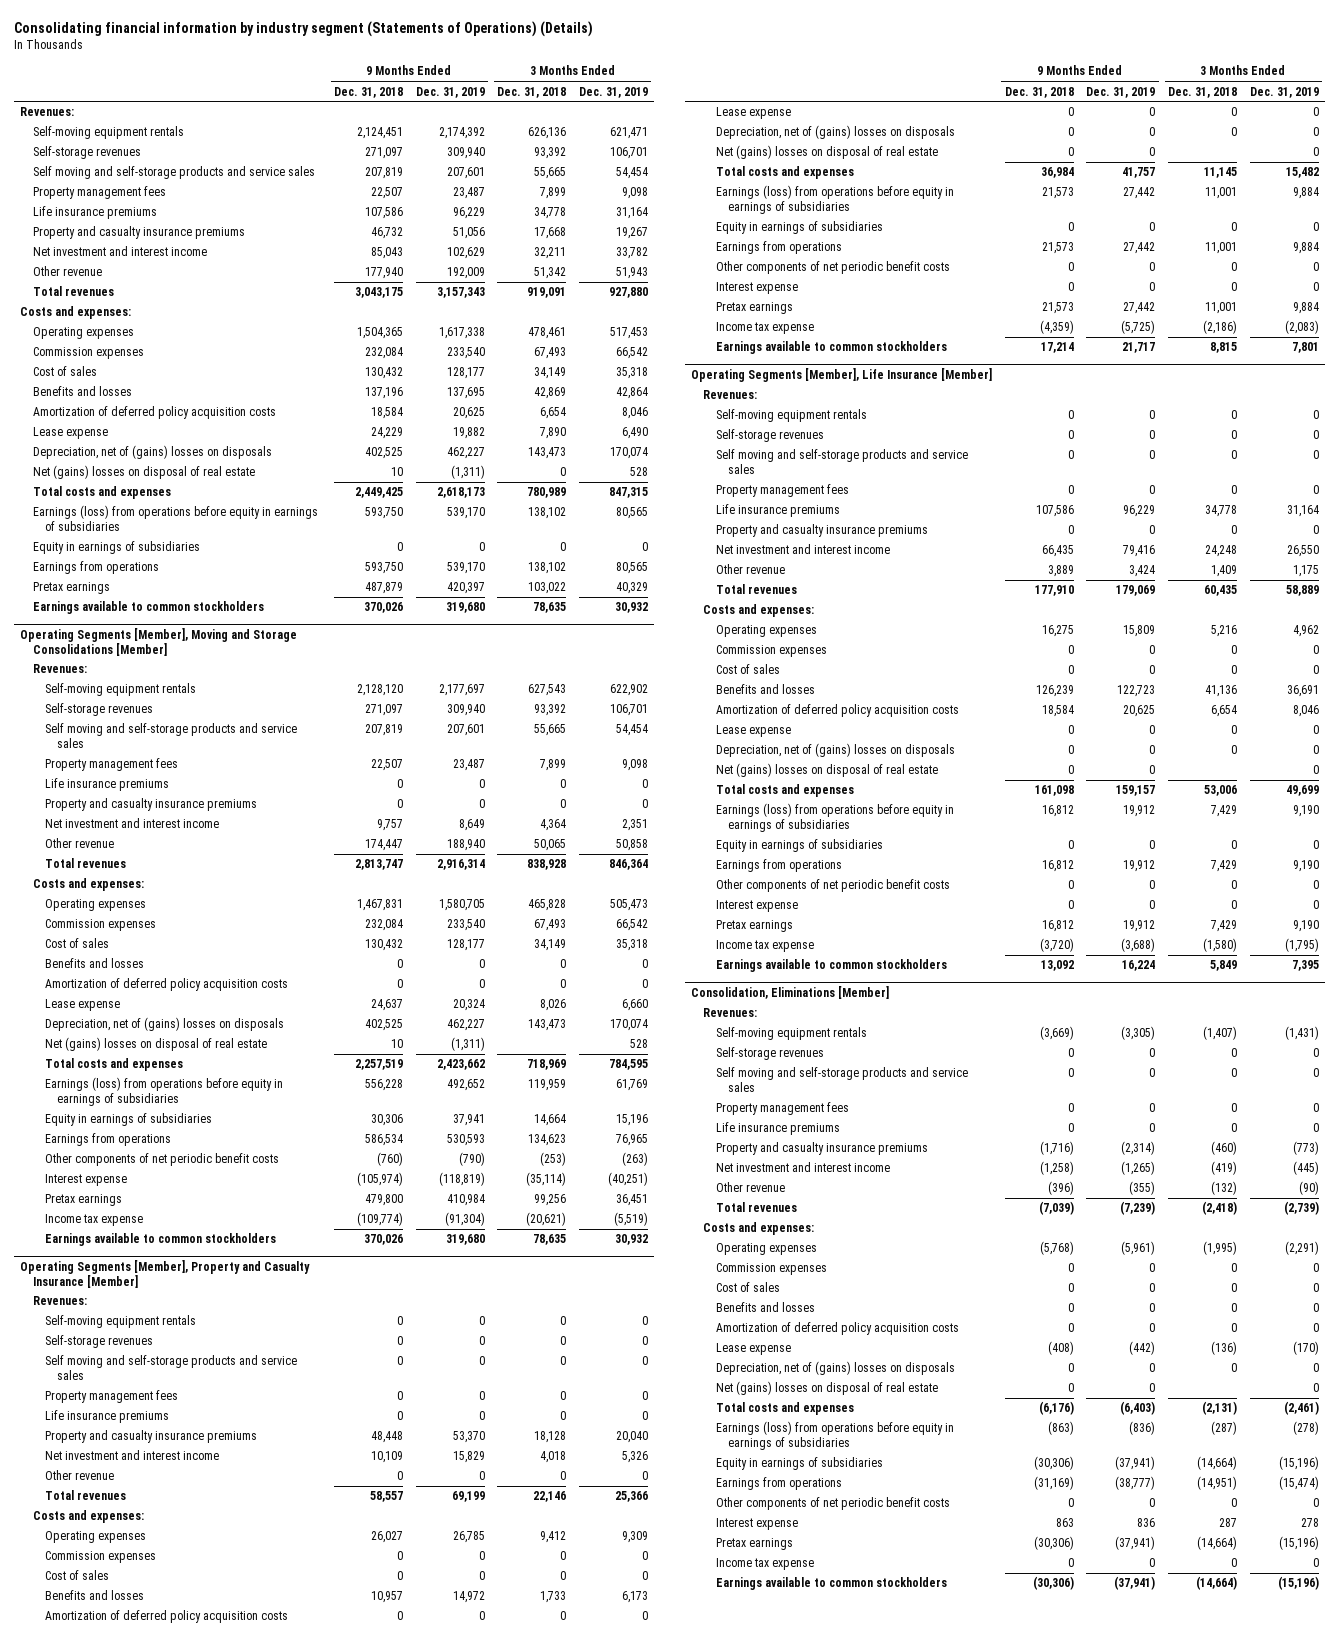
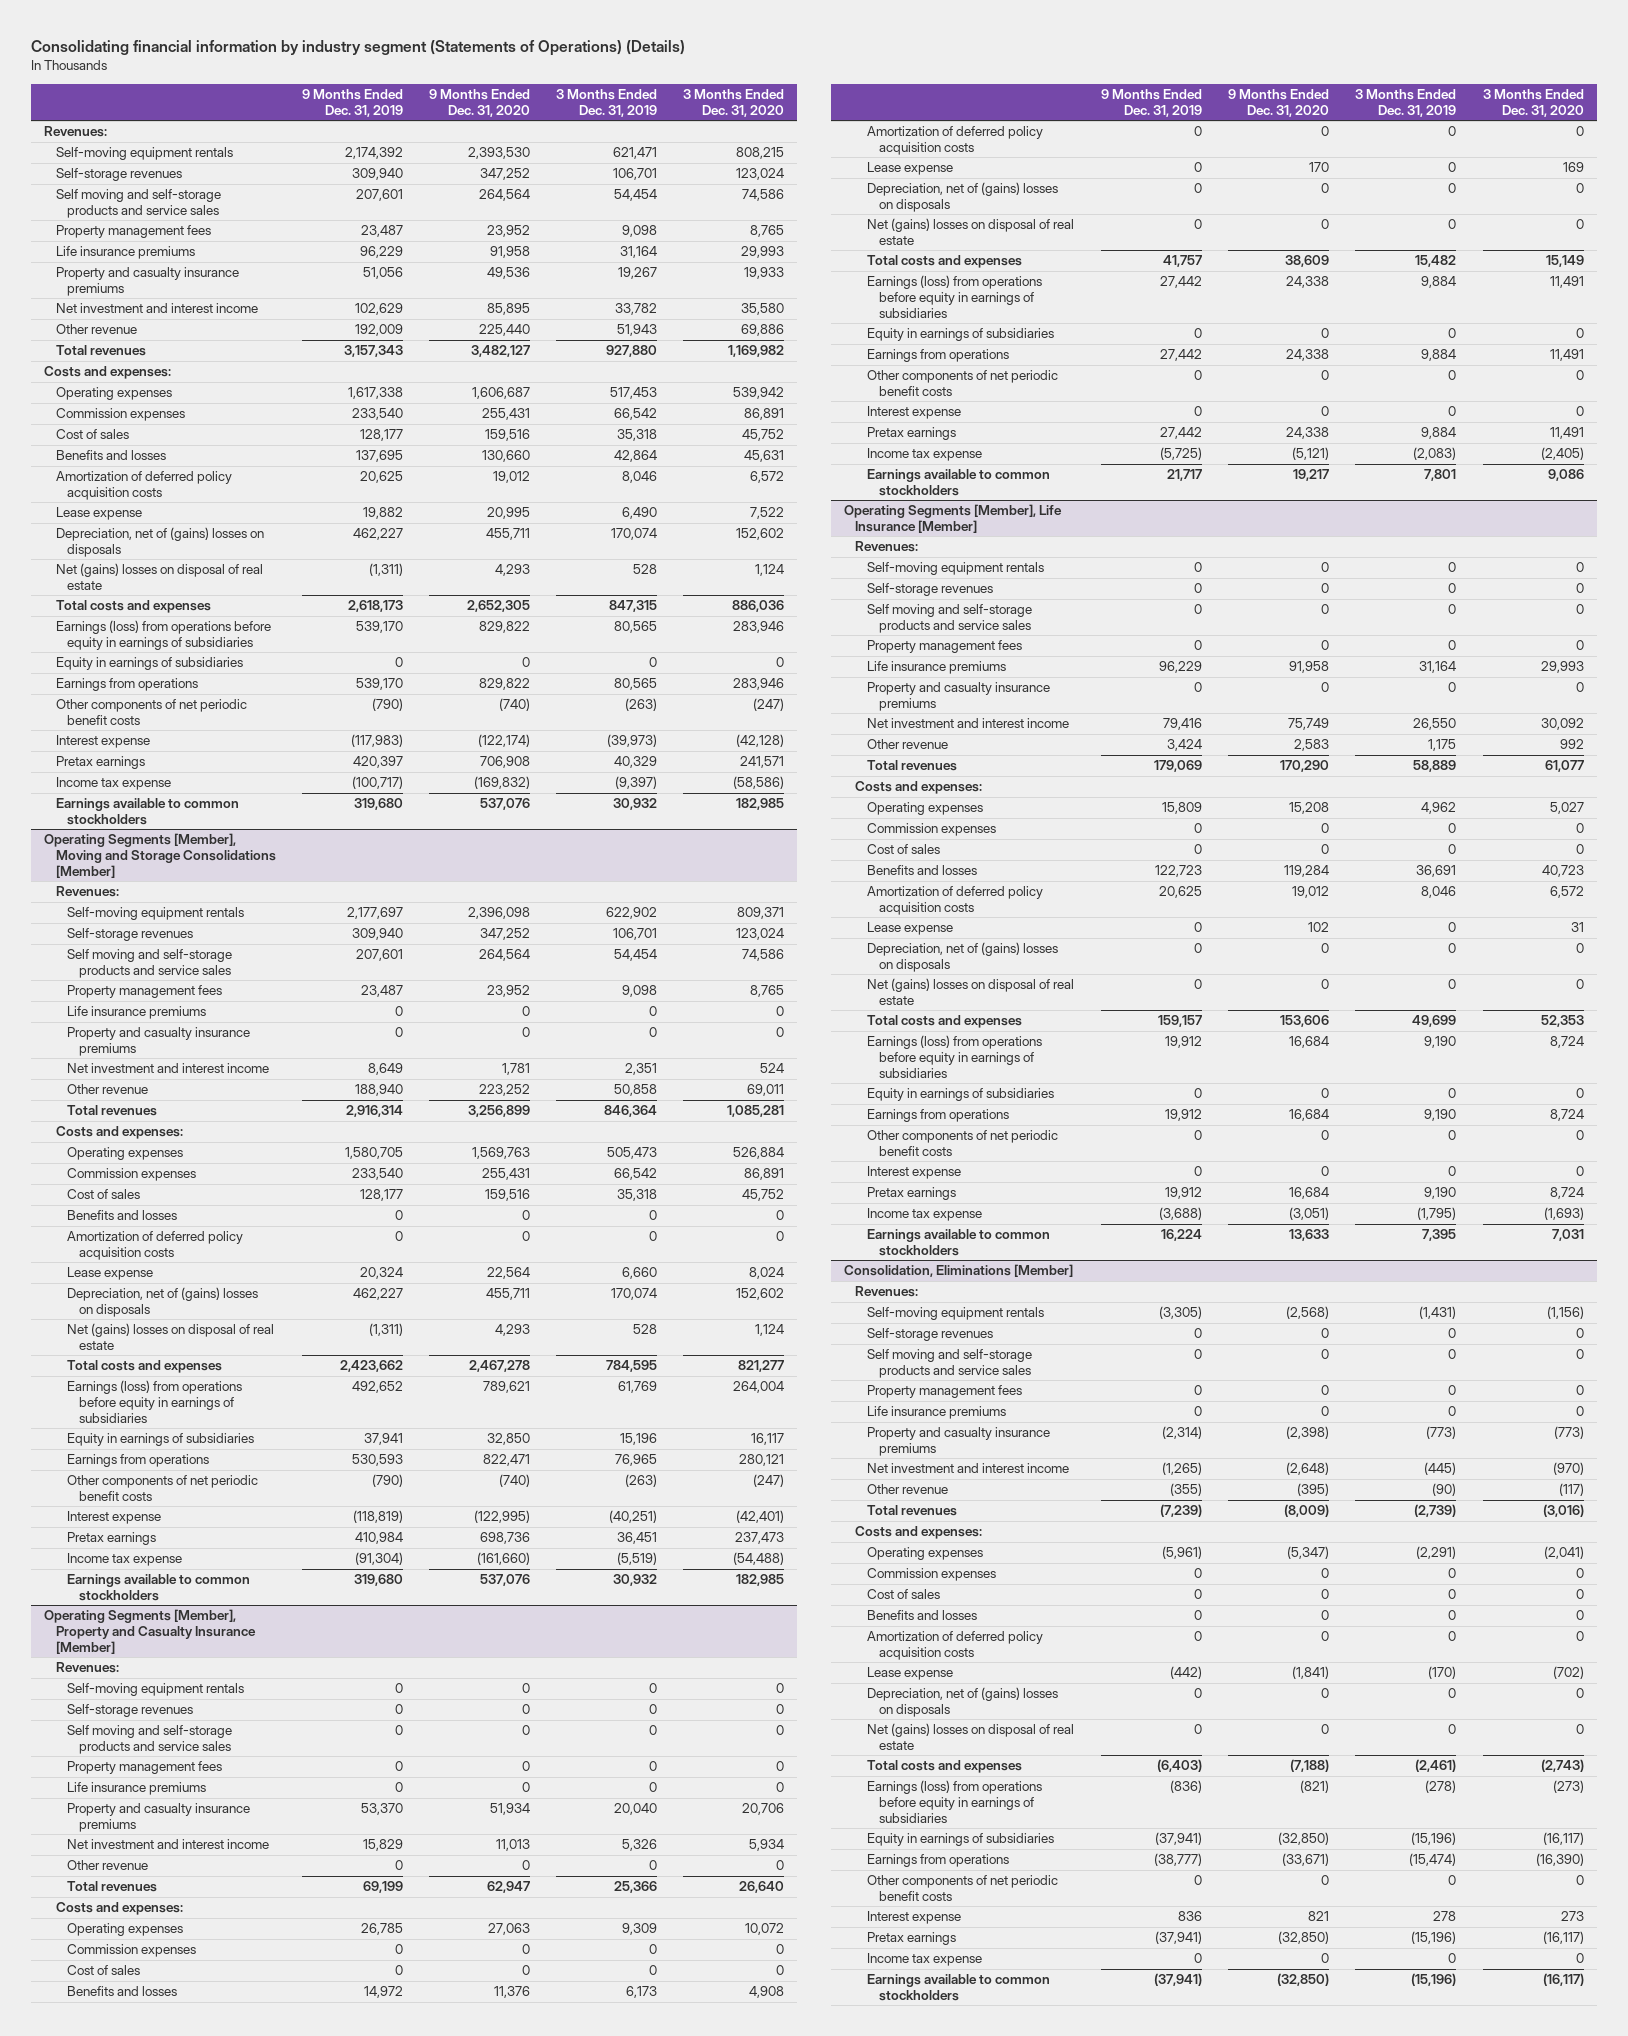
- | 9 Months Ended Dec. 31, 2018 | 9 Months Ended Dec. 31, 2019 | 3 Months Ended Dec. 31, 2018 | 3 Months Ended Dec. 31, 2019
+ | 9 Months Ended Dec. 31, 2019 | 9 Months Ended Dec. 31, 2020 | 3 Months Ended Dec. 31, 2019 | 3 Months Ended Dec. 31, 2020
+ Other components of net periodic benefit costs | (790) | (740) | (263) | (247)
+ Interest expense | (117,983) | (122,174) | (39,973) | (42,128)
+ Income tax expense | (100,717) | (169,832) | (9,397) | (58,586)

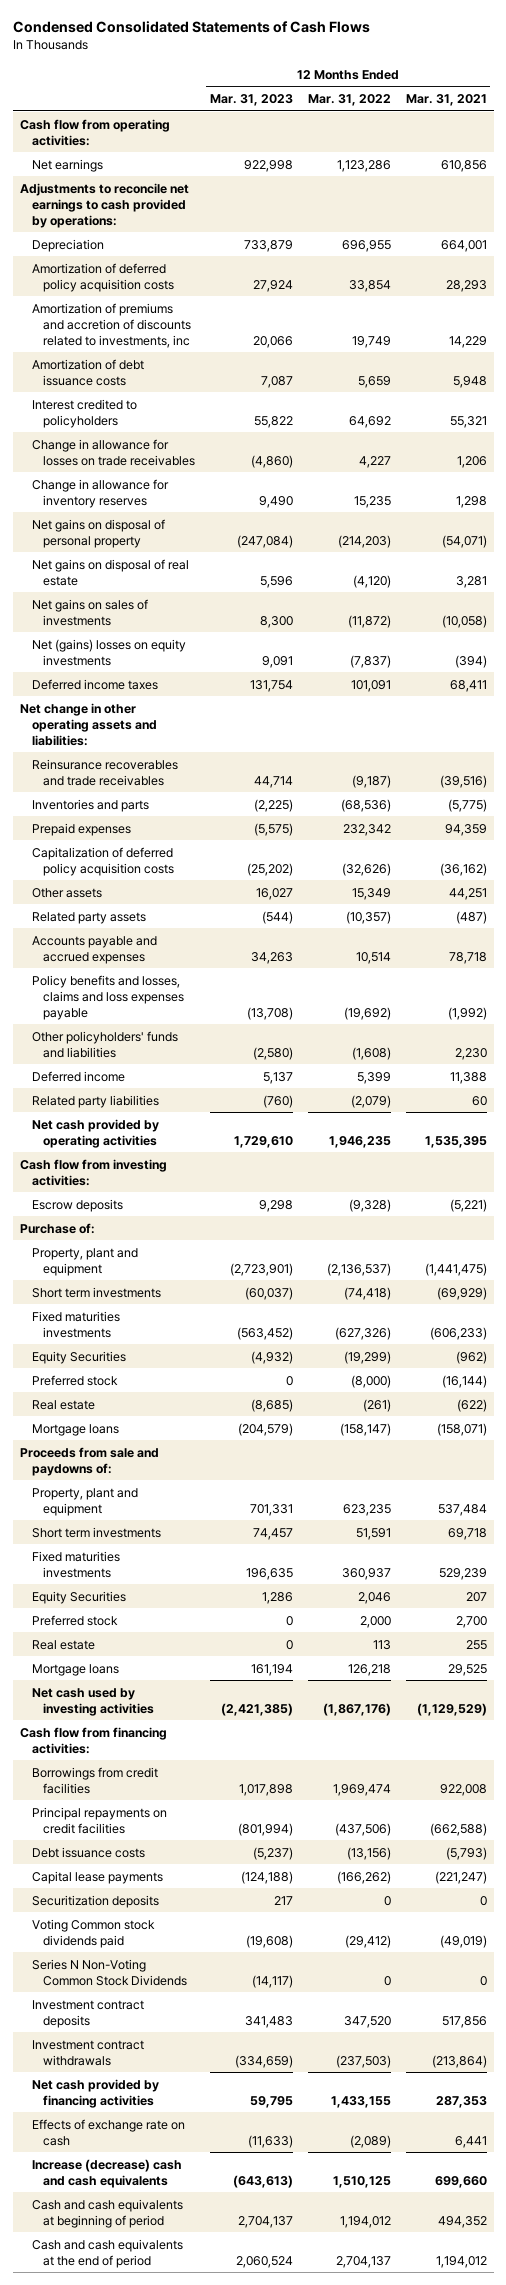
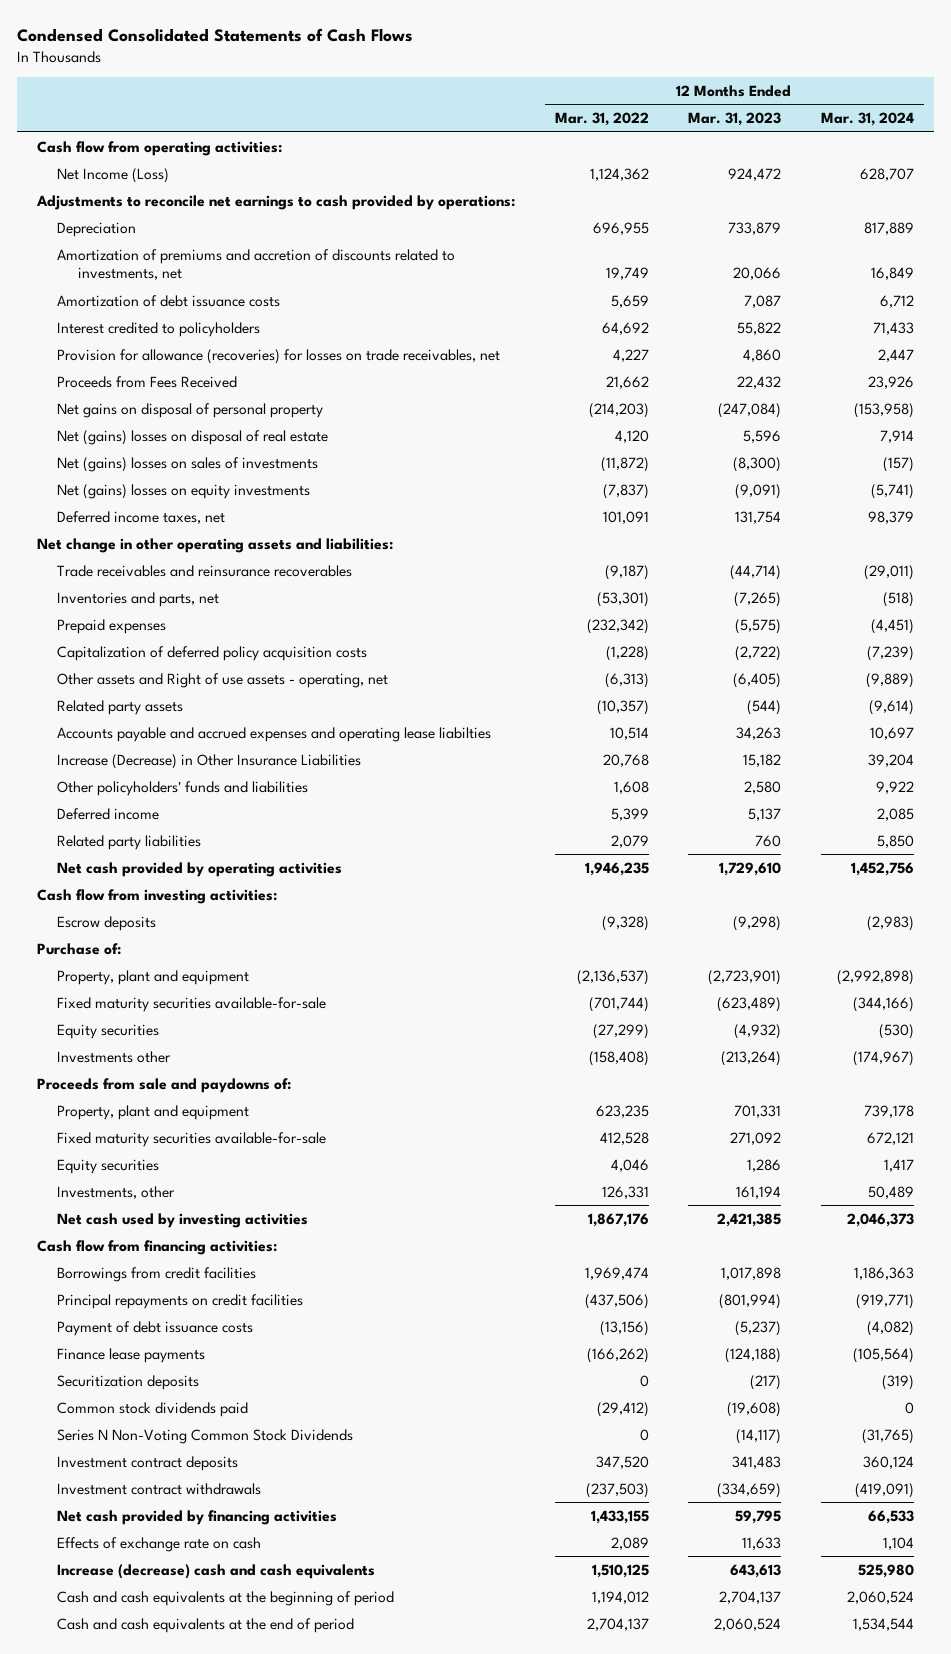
- | 12 Months Ended Mar. 31, 2023 | 12 Months Ended Mar. 31, 2022 | 12 Months Ended Mar. 31, 2021
+ | 12 Months Ended Mar. 31, 2022 | 12 Months Ended Mar. 31, 2023 | 12 Months Ended Mar. 31, 2024
- Net earnings | 922,998 | 1,123,286 | 610,856
+ Net Income (Loss) | 1,124,362 | 924,472 | 628,707
- Amortization of deferred policy acquisition costs | 27,924 | 33,854 | 28,293
- Amortization of premiums and accretion of discounts related to investments, inc | 20,066 | 19,749 | 14,229
+ Amortization of premiums and accretion of discounts related to investments, net | 19,749 | 20,066 | 16,849
- Change in allowance for losses on trade receivables | (4,860) | 4,227 | 1,206
- Change in allowance for inventory reserves | 9,490 | 15,235 | 1,298
+ Provision for allowance (recoveries) for losses on trade receivables, net | 4,227 | 4,860 | 2,447
+ Proceeds from Fees Received | 21,662 | 22,432 | 23,926
- Net gains on disposal of real estate | 5,596 | (4,120) | 3,281
- Net gains on sales of investments | 8,300 | (11,872) | (10,058)
- Net (gains) losses on equity investments | 9,091 | (7,837) | (394)
- Deferred income taxes | 131,754 | 101,091 | 68,411
+ Net (gains) losses on disposal of real estate | 4,120 | 5,596 | 7,914
+ Net (gains) losses on sales of investments | (11,872) | (8,300) | (157)
+ Net (gains) losses on equity investments | (7,837) | (9,091) | (5,741)
+ Deferred income taxes, net | 101,091 | 131,754 | 98,379
- Reinsurance recoverables and trade receivables | 44,714 | (9,187) | (39,516)
- Inventories and parts | (2,225) | (68,536) | (5,775)
- Prepaid expenses | (5,575) | 232,342 | 94,359
- Capitalization of deferred policy acquisition costs | (25,202) | (32,626) | (36,162)
- Other assets | 16,027 | 15,349 | 44,251
+ Trade receivables and reinsurance recoverables | (9,187) | (44,714) | (29,011)
+ Inventories and parts, net | (53,301) | (7,265) | (518)
+ Prepaid expenses | (232,342) | (5,575) | (4,451)
+ Capitalization of deferred policy acquisition costs | (1,228) | (2,722) | (7,239)
+ Other assets and Right of use assets - operating, net | (6,313) | (6,405) | (9,889)
- Accounts payable and accrued expenses | 34,263 | 10,514 | 78,718
- Policy benefits and losses, claims and loss expenses payable | (13,708) | (19,692) | (1,992)
- Other policyholders' funds and liabilities | (2,580) | (1,608) | 2,230
+ Accounts payable and accrued expenses and operating lease liabilties | 10,514 | 34,263 | 10,697
+ Increase (Decrease) in Other Insurance Liabilities | 20,768 | 15,182 | 39,204
+ Other policyholders' funds and liabilities | 1,608 | 2,580 | 9,922
- Related party liabilities | (760) | (2,079) | 60
+ Related party liabilities | 2,079 | 760 | 5,850
- Escrow deposits | 9,298 | (9,328) | (5,221)
+ Escrow deposits | (9,328) | (9,298) | (2,983)
- Short term investments | (60,037) | (74,418) | (69,929)
- Fixed maturities investments | (563,452) | (627,326) | (606,233)
- Equity Securities | (4,932) | (19,299) | (962)
- Preferred stock | 0 | (8,000) | (16,144)
- Real estate | (8,685) | (261) | (622)
- Mortgage loans | (204,579) | (158,147) | (158,071)
+ Fixed maturity securities available-for-sale | (701,744) | (623,489) | (344,166)
+ Equity securities | (27,299) | (4,932) | (530)
+ Investments other | (158,408) | (213,264) | (174,967)
- Short term investments | 74,457 | 51,591 | 69,718
- Fixed maturities investments | 196,635 | 360,937 | 529,239
- Equity Securities | 1,286 | 2,046 | 207
- Preferred stock | 0 | 2,000 | 2,700
- Real estate | 0 | 113 | 255
- Mortgage loans | 161,194 | 126,218 | 29,525
- Net cash used by investing activities | (2,421,385) | (1,867,176) | (1,129,529)
+ Fixed maturity securities available-for-sale | 412,528 | 271,092 | 672,121
+ Equity securities | 4,046 | 1,286 | 1,417
+ Investments, other | 126,331 | 161,194 | 50,489
+ Net cash used by investing activities | 1,867,176 | 2,421,385 | 2,046,373
- Debt issuance costs | (5,237) | (13,156) | (5,793)
- Capital lease payments | (124,188) | (166,262) | (221,247)
- Securitization deposits | 217 | 0 | 0
- Voting Common stock dividends paid | (19,608) | (29,412) | (49,019)
+ Payment of debt issuance costs | (13,156) | (5,237) | (4,082)
+ Finance lease payments | (166,262) | (124,188) | (105,564)
+ Securitization deposits | 0 | (217) | (319)
+ Common stock dividends paid | (29,412) | (19,608) | 0
- Effects of exchange rate on cash | (11,633) | (2,089) | 6,441
- Increase (decrease) cash and cash equivalents | (643,613) | 1,510,125 | 699,660
- Cash and cash equivalents at beginning of period | 2,704,137 | 1,194,012 | 494,352
+ Effects of exchange rate on cash | 2,089 | 11,633 | 1,104
+ Increase (decrease) cash and cash equivalents | 1,510,125 | 643,613 | 525,980
+ Cash and cash equivalents at the beginning of period | 1,194,012 | 2,704,137 | 2,060,524

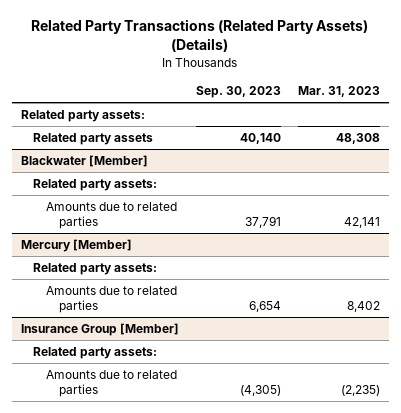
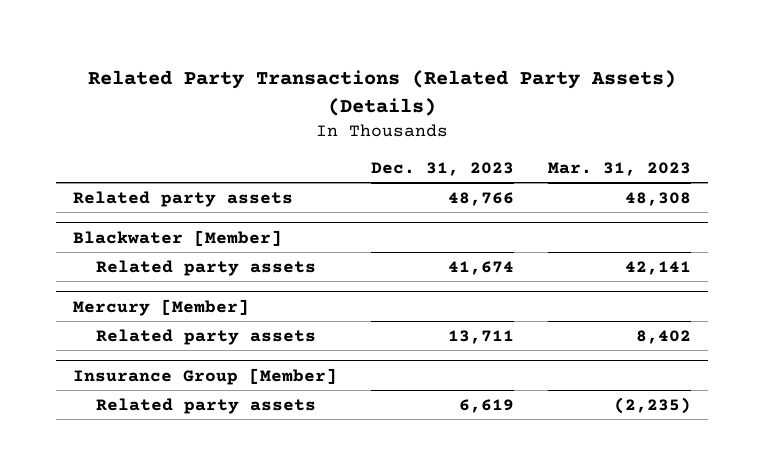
- | Sep. 30, 2023 | Mar. 31, 2023
+ | Dec. 31, 2023 | Mar. 31, 2023
- Related party assets:
@ Blackwater [Member]
- Related party assets:
- Amounts due to related parties | 37,791 | 42,141
+ Related party assets | 41,674 | 42,141
@ Mercury [Member]
- Related party assets:
- Amounts due to related parties | 6,654 | 8,402
+ Related party assets | 13,711 | 8,402
@ Insurance Group [Member]
- Related party assets:
- Amounts due to related parties | (4,305) | (2,235)
+ Related party assets | 6,619 | (2,235)

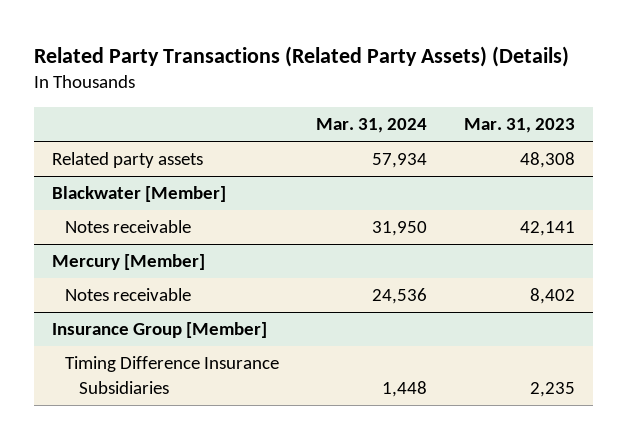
- | Dec. 31, 2023 | Mar. 31, 2023
+ | Mar. 31, 2024 | Mar. 31, 2023
@ Blackwater [Member]
- Related party assets | 41,674 | 42,141
+ Notes receivable | 31,950 | 42,141
@ Mercury [Member]
- Related party assets | 13,711 | 8,402
+ Notes receivable | 24,536 | 8,402
@ Insurance Group [Member]
- Related party assets | 6,619 | (2,235)
+ Timing Difference Insurance Subsidiaries | 1,448 | 2,235

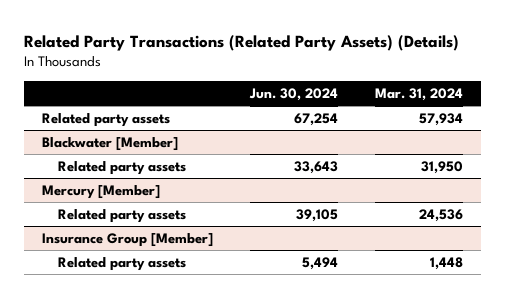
- | Mar. 31, 2024 | Mar. 31, 2023
+ | Jun. 30, 2024 | Mar. 31, 2024
@ Blackwater [Member]
- Notes receivable | 31,950 | 42,141
+ Related party assets | 33,643 | 31,950
@ Mercury [Member]
- Notes receivable | 24,536 | 8,402
+ Related party assets | 39,105 | 24,536
@ Insurance Group [Member]
- Timing Difference Insurance Subsidiaries | 1,448 | 2,235
+ Related party assets | 5,494 | 1,448

